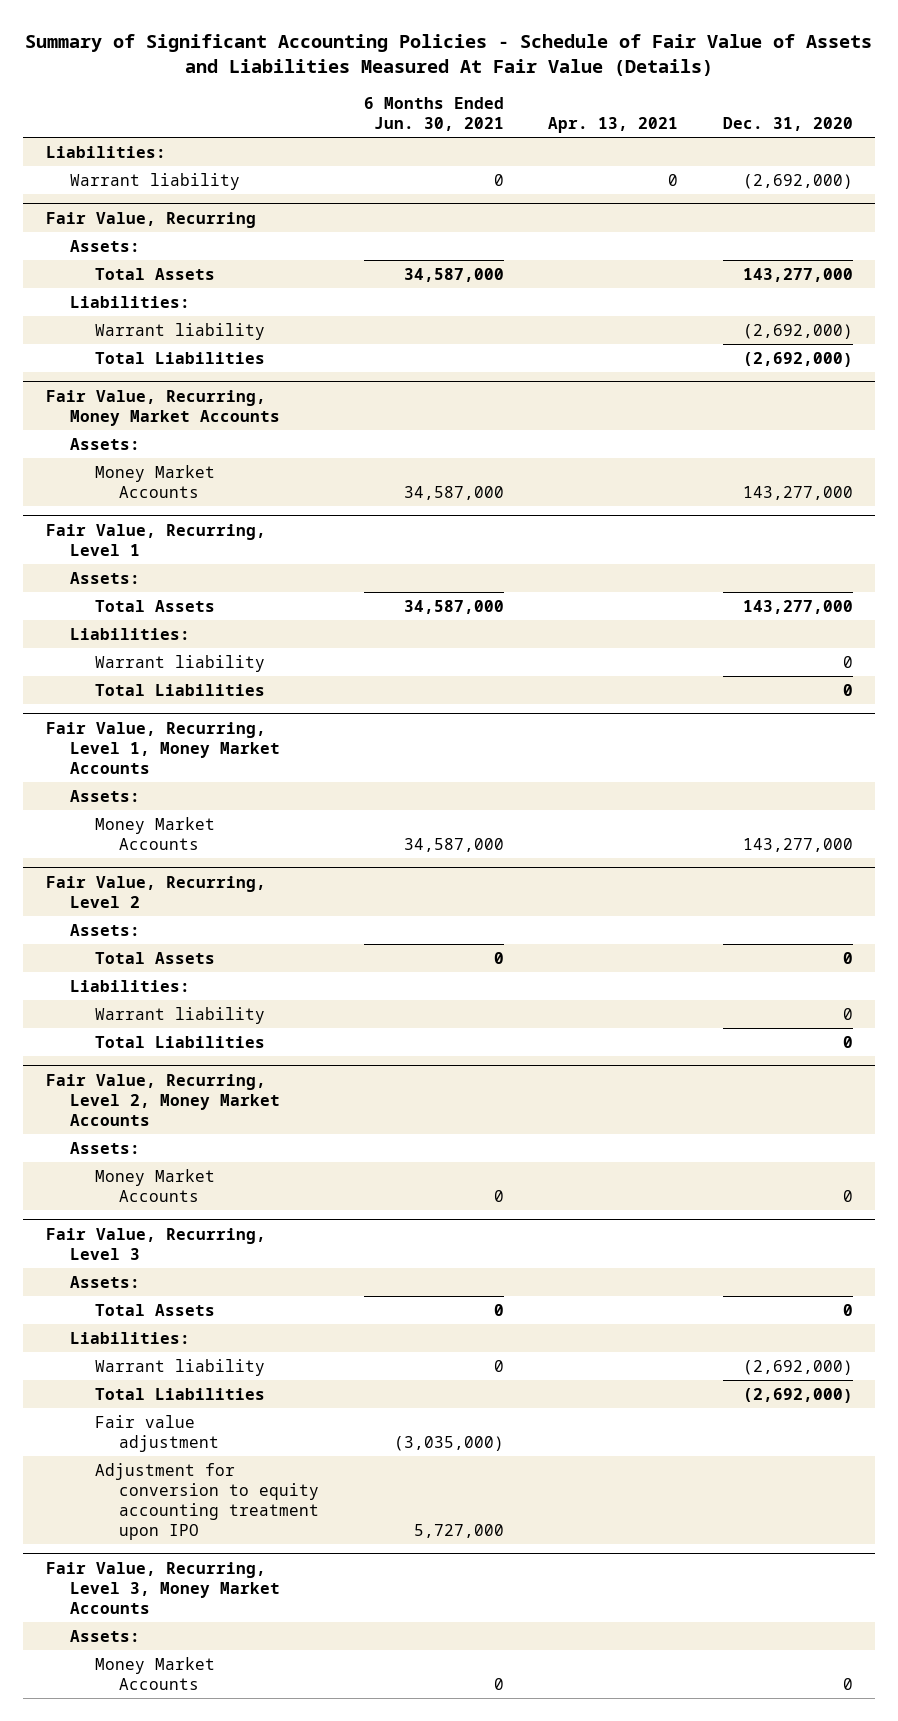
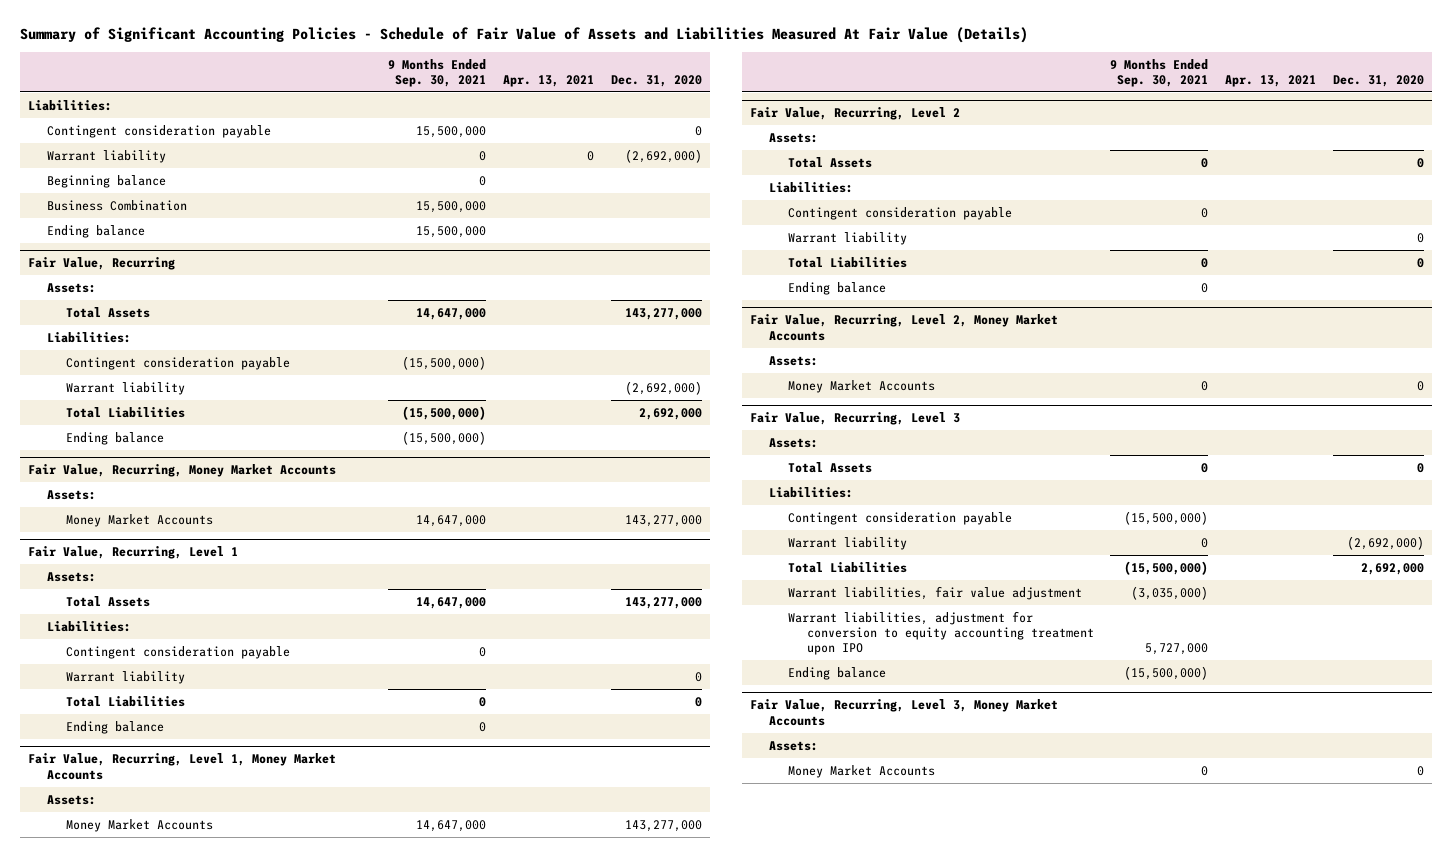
- | 6 Months Ended Jun. 30, 2021 | Apr. 13, 2021 | Dec. 31, 2020
+ | 9 Months Ended Sep. 30, 2021 | Apr. 13, 2021 | Dec. 31, 2020
+ Contingent consideration payable | 15,500,000 | | 0
+ Beginning balance | 0 | |
+ Business Combination | 15,500,000 | |
+ Ending balance | 15,500,000 | |
@ Fair Value, Recurring
+ Contingent consideration payable | (15,500,000) | |
- Total Liabilities | | | (2,692,000)
+ Total Liabilities | (15,500,000) | | 2,692,000
+ Ending balance | (15,500,000) | |
@ Fair Value, Recurring, Level 1
+ Contingent consideration payable | 0 | |
+ Ending balance | 0 | |
@ Fair Value, Recurring, Level 2
+ Contingent consideration payable | 0 | |
+ Ending balance | 0 | |
@ Fair Value, Recurring, Level 3
+ Contingent consideration payable | (15,500,000) | |
- Total Liabilities | | | (2,692,000)
- Fair value adjustment | (3,035,000) | |
- Adjustment for conversion to equity accounting treatment upon IPO | 5,727,000 | |
+ Total Liabilities | (15,500,000) | | 2,692,000
+ Warrant liabilities, fair value adjustment | (3,035,000) | |
+ Warrant liabilities, adjustment for conversion to equity accounting treatment upon IPO | 5,727,000 | |
+ Ending balance | (15,500,000) | |

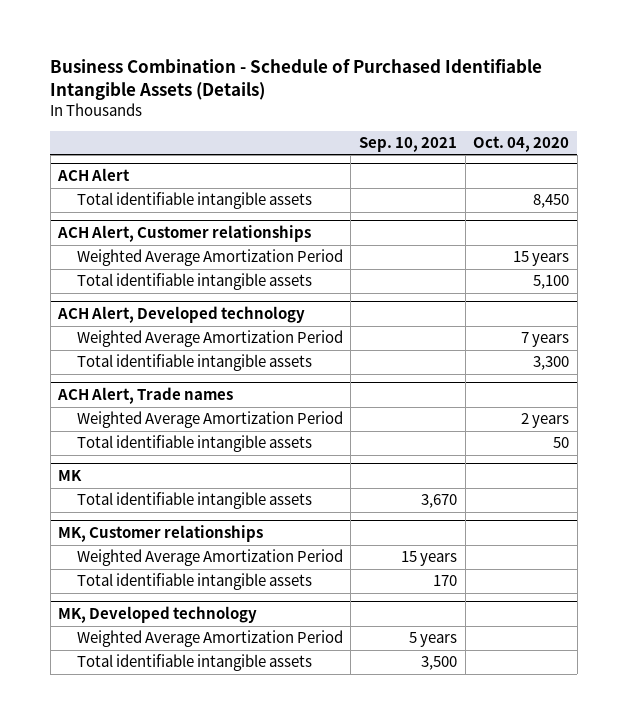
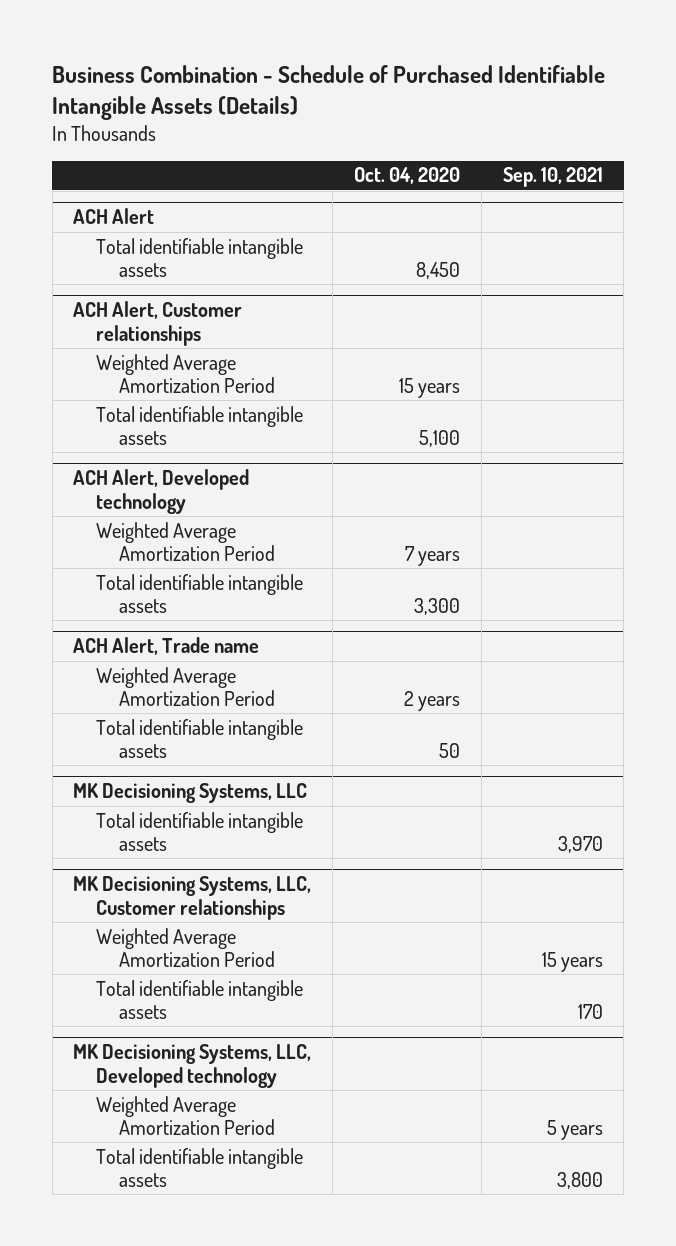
- | Sep. 10, 2021 | Oct. 04, 2020
+ | Oct. 04, 2020 | Sep. 10, 2021
- ACH Alert, Trade names
+ ACH Alert, Trade name
- MK
- Total identifiable intangible assets | 3,670 |
- MK, Customer relationships
+ MK Decisioning Systems, LLC
+ Total identifiable intangible assets | | 3,970
+ MK Decisioning Systems, LLC, Customer relationships
- MK, Developed technology
+ MK Decisioning Systems, LLC, Developed technology
- Total identifiable intangible assets | 3,500 |
+ Total identifiable intangible assets | | 3,800

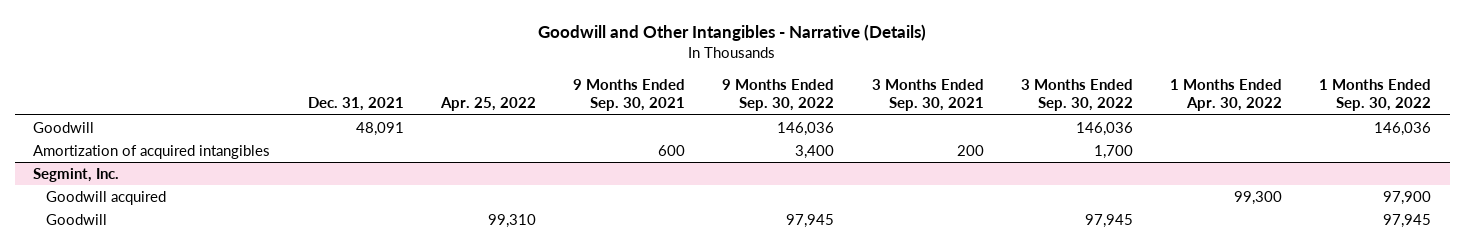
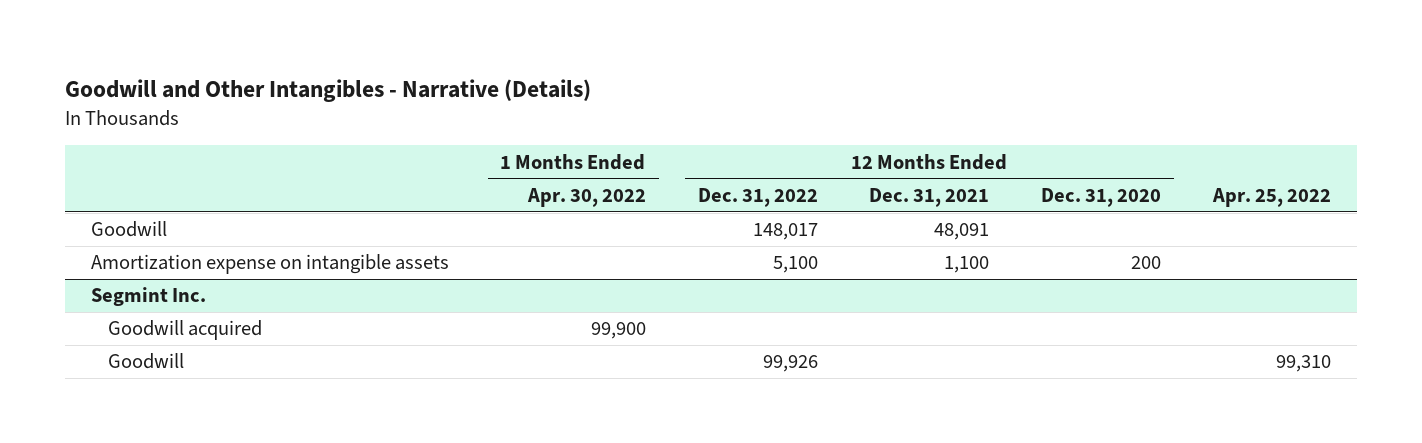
- | Dec. 31, 2021 | Apr. 25, 2022 | 9 Months Ended Sep. 30, 2021 | 9 Months Ended Sep. 30, 2022 | 3 Months Ended Sep. 30, 2021 | 3 Months Ended Sep. 30, 2022 | 1 Months Ended Apr. 30, 2022 | 1 Months Ended Sep. 30, 2022
+ | 1 Months Ended Apr. 30, 2022 | 12 Months Ended Dec. 31, 2022 | 12 Months Ended Dec. 31, 2021 | 12 Months Ended Dec. 31, 2020 | Apr. 25, 2022
- Amortization of acquired intangibles | | | 600 | 3,400 | 200 | 1,700 | |
- Segmint, Inc.
- Goodwill acquired | | | | | | | 99,300 | 97,900
+ Amortization expense on intangible assets | | 5,100 | 1,100 | 200 |
+ Segmint Inc.
+ Goodwill acquired | 99,900 | | | |

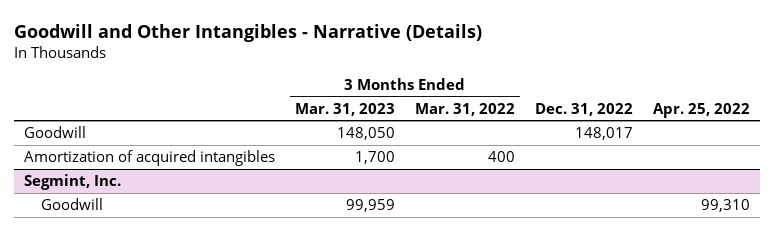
- | 1 Months Ended Apr. 30, 2022 | 12 Months Ended Dec. 31, 2022 | 12 Months Ended Dec. 31, 2021 | 12 Months Ended Dec. 31, 2020 | Apr. 25, 2022
+ | 3 Months Ended Mar. 31, 2023 | 3 Months Ended Mar. 31, 2022 | Dec. 31, 2022 | Apr. 25, 2022
- Amortization expense on intangible assets | | 5,100 | 1,100 | 200 |
- Segmint Inc.
- Goodwill acquired | 99,900 | | | |
+ Amortization of acquired intangibles | 1,700 | 400 | |
+ Segmint, Inc.

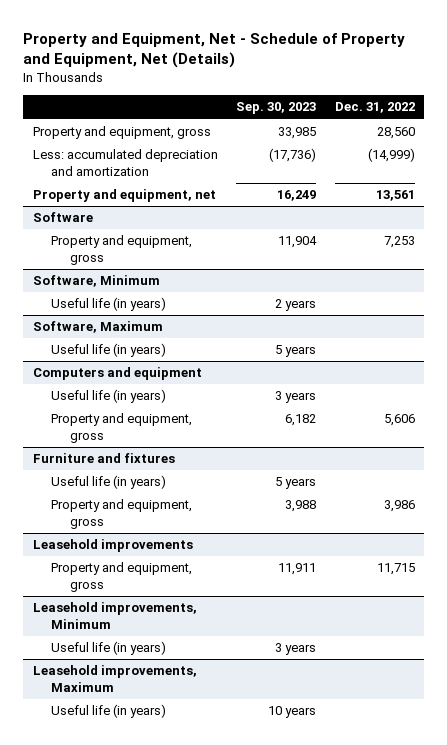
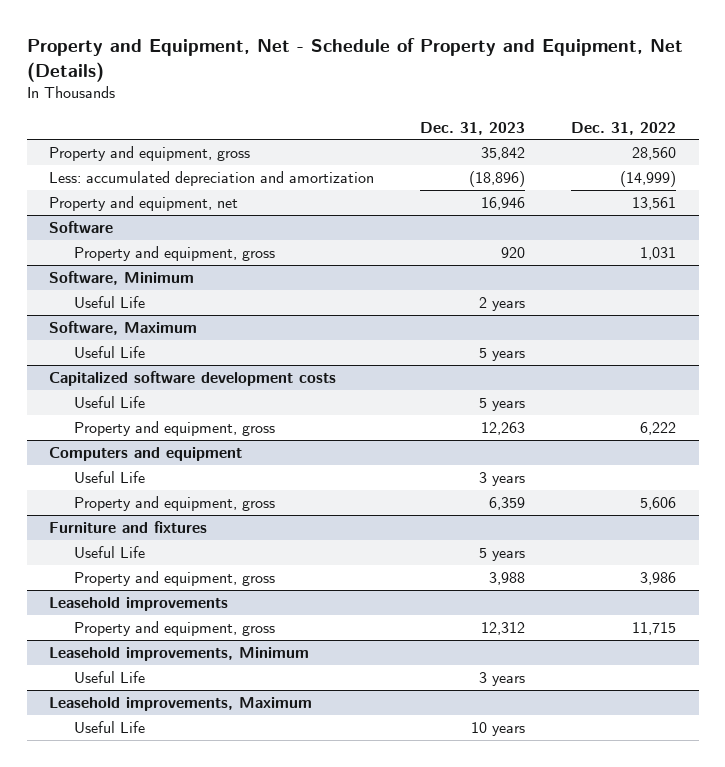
- | Sep. 30, 2023 | Dec. 31, 2022
+ | Dec. 31, 2023 | Dec. 31, 2022
@ Software
- Property and equipment, gross | 11,904 | 7,253
+ Property and equipment, gross | 920 | 1,031
@ Software, Minimum
- Useful life (in years) | 2 years |
+ Useful Life | 2 years |
@ Software, Maximum
- Useful life (in years) | 5 years |
+ Useful Life | 5 years |
+ Capitalized software development costs
+ Useful Life | 5 years |
+ Property and equipment, gross | 12,263 | 6,222
@ Computers and equipment
- Useful life (in years) | 3 years |
+ Useful Life | 3 years |
@ Furniture and fixtures
- Useful life (in years) | 5 years |
+ Useful Life | 5 years |
@ Leasehold improvements, Minimum
- Useful life (in years) | 3 years |
+ Useful Life | 3 years |
@ Leasehold improvements, Maximum
- Useful life (in years) | 10 years |
+ Useful Life | 10 years |

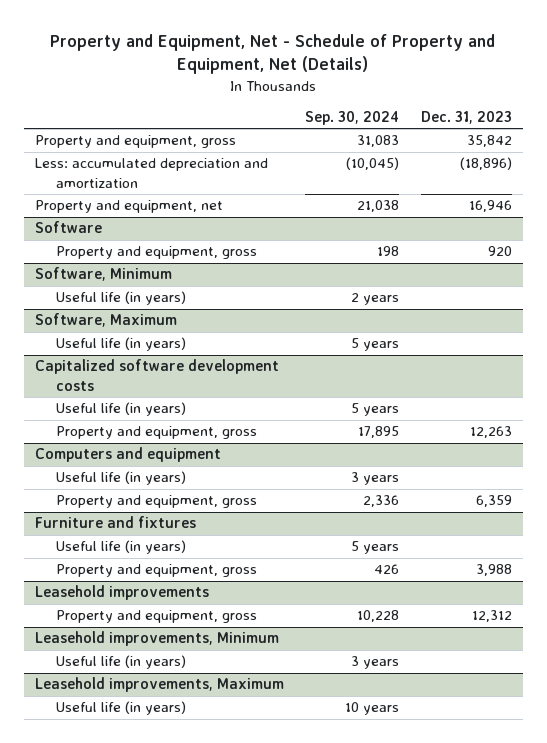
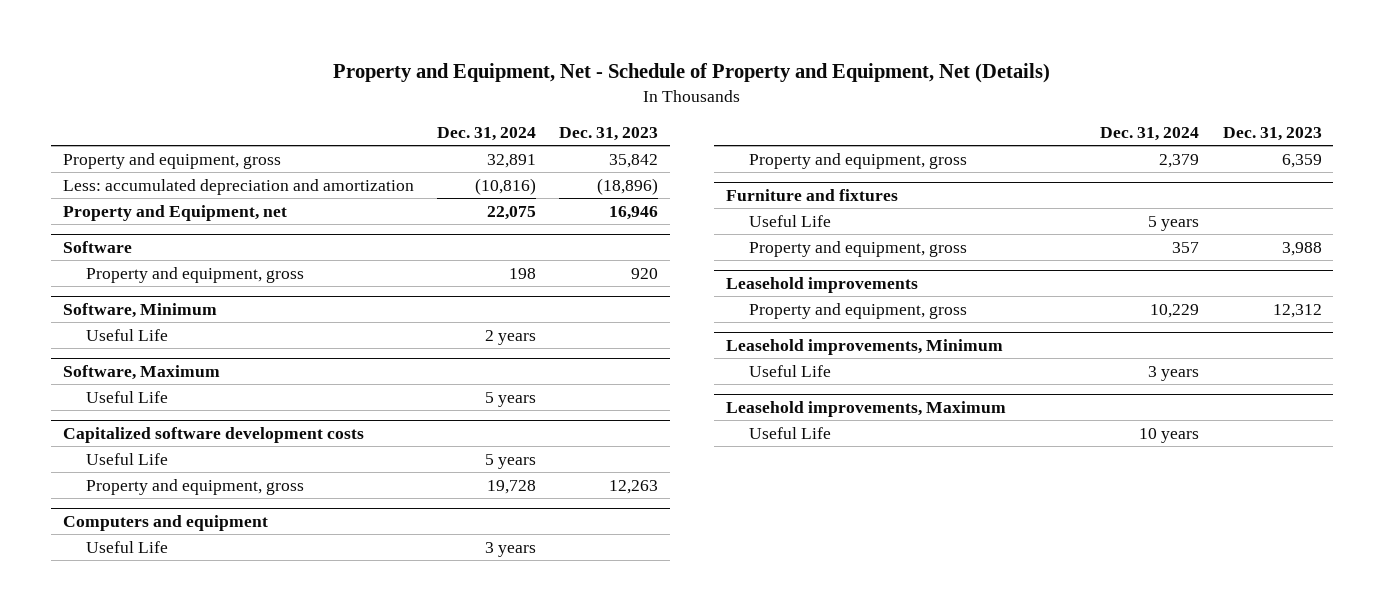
- | Sep. 30, 2024 | Dec. 31, 2023
+ | Dec. 31, 2024 | Dec. 31, 2023
- Property and equipment, net | 21,038 | 16,946
+ Property and Equipment, net | 22,075 | 16,946
@ Software, Minimum
- Useful life (in years) | 2 years |
+ Useful Life | 2 years |
@ Software, Maximum
- Useful life (in years) | 5 years |
+ Useful Life | 5 years |
@ Capitalized software development costs
- Useful life (in years) | 5 years |
+ Useful Life | 5 years |
@ Computers and equipment
- Useful life (in years) | 3 years |
+ Useful Life | 3 years |
@ Furniture and fixtures
- Useful life (in years) | 5 years |
+ Useful Life | 5 years |
@ Leasehold improvements, Minimum
- Useful life (in years) | 3 years |
+ Useful Life | 3 years |
@ Leasehold improvements, Maximum
- Useful life (in years) | 10 years |
+ Useful Life | 10 years |

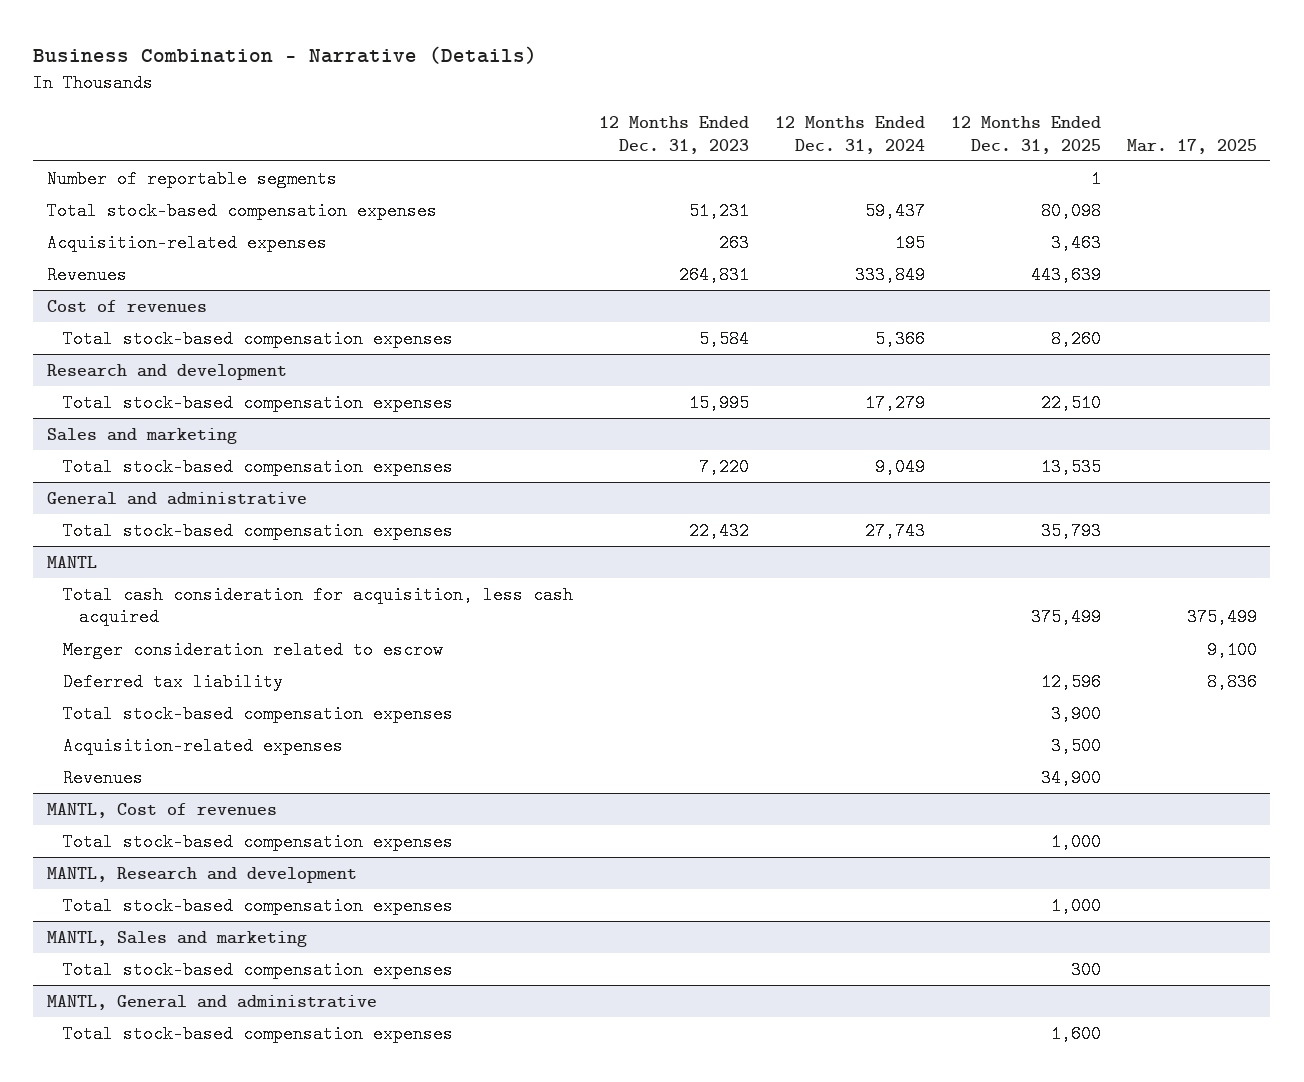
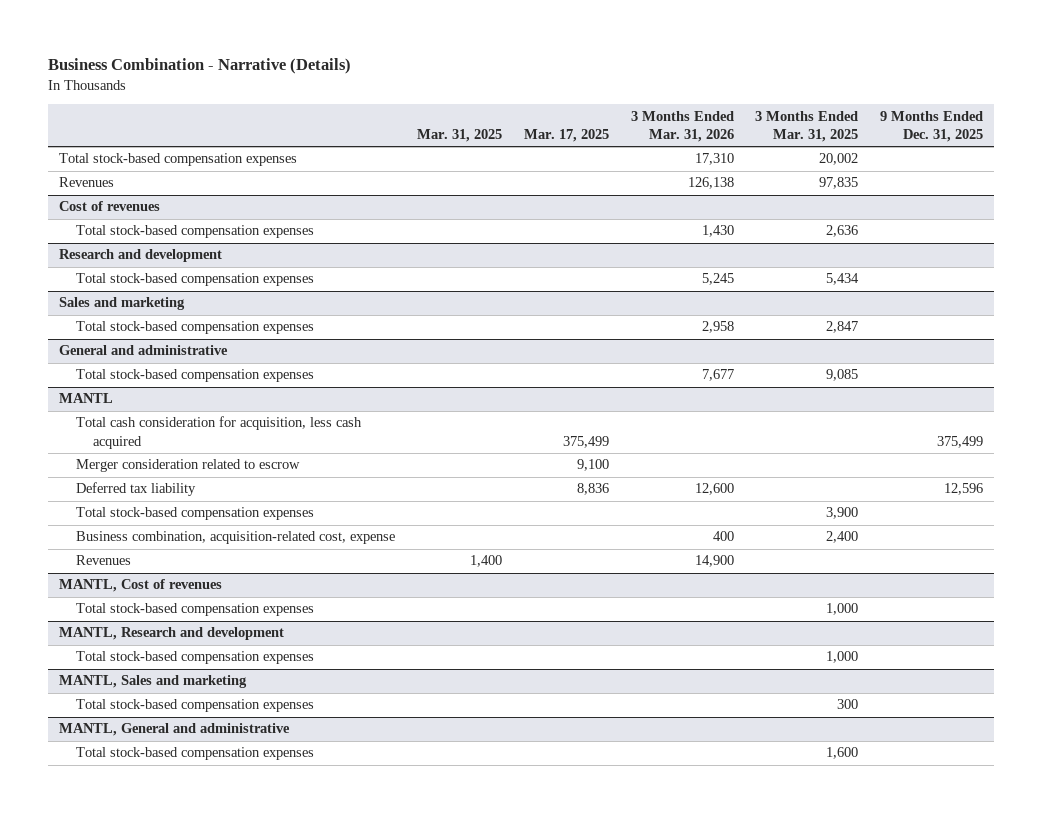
- | 12 Months Ended Dec. 31, 2023 | 12 Months Ended Dec. 31, 2024 | 12 Months Ended Dec. 31, 2025 | Mar. 17, 2025
+ | Mar. 31, 2025 | Mar. 17, 2025 | 3 Months Ended Mar. 31, 2026 | 3 Months Ended Mar. 31, 2025 | 9 Months Ended Dec. 31, 2025
- Number of reportable segments | | | 1 |
- Acquisition-related expenses | 263 | 195 | 3,463 |
@ MANTL
- Acquisition-related expenses | | | 3,500 |
+ Business combination, acquisition-related cost, expense | | | 400 | 2,400 |

